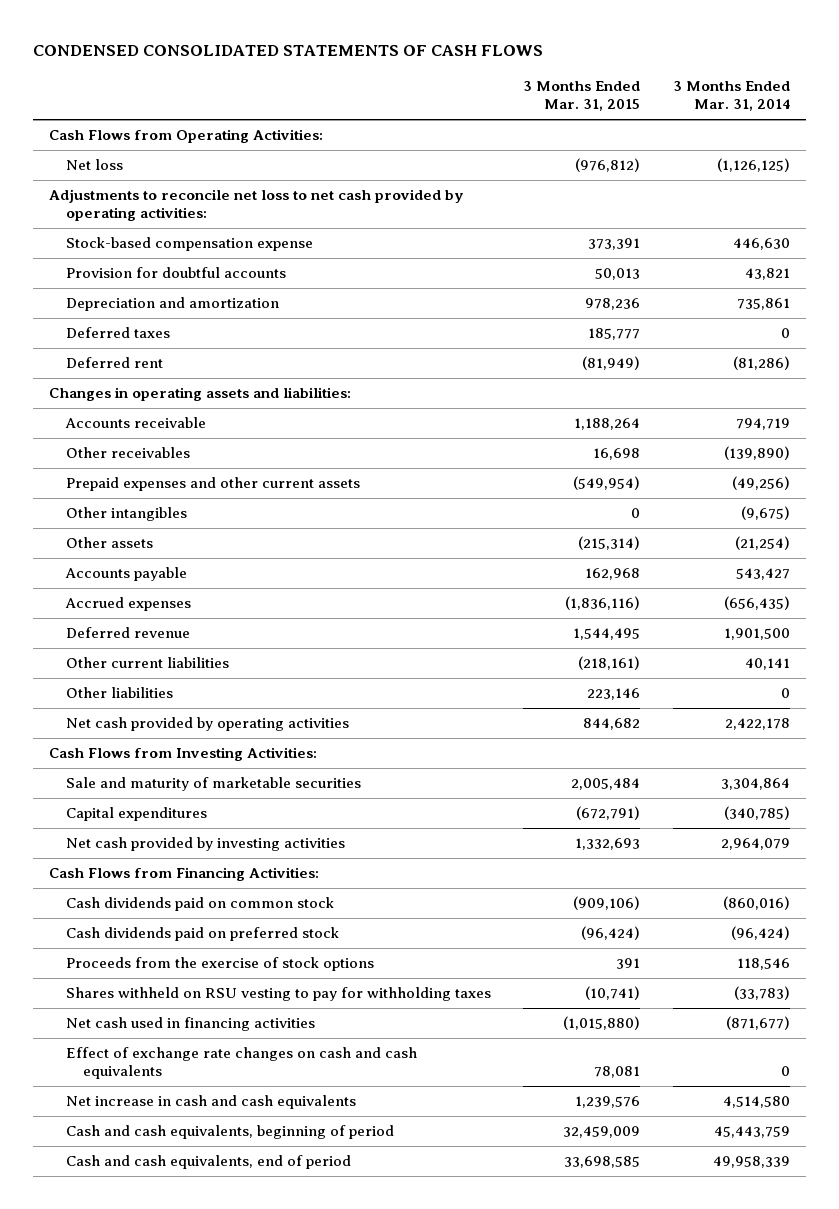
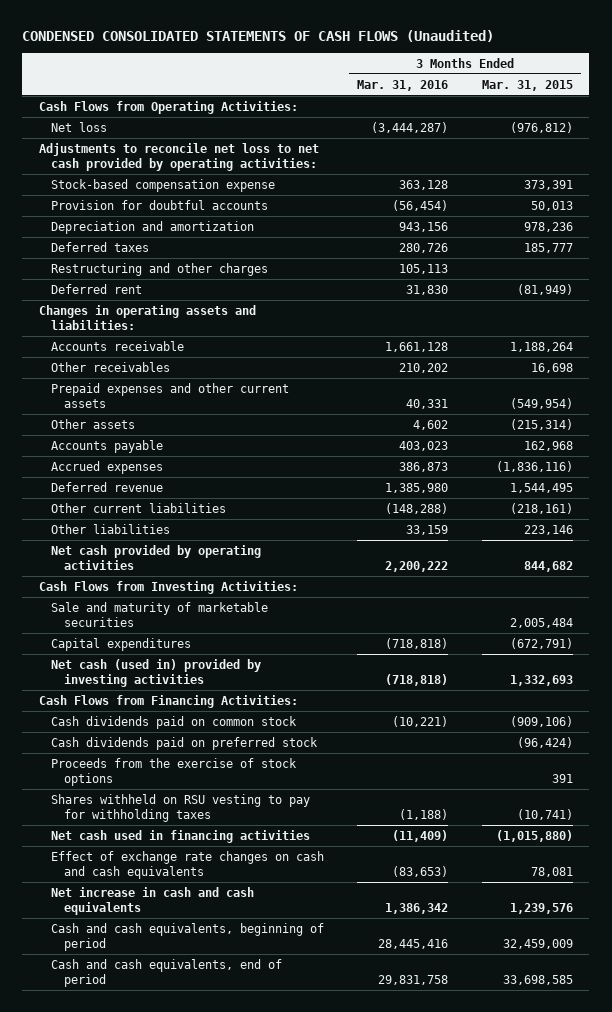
- CONDENSED CONSOLIDATED STATEMENTS OF CASH FLOWS
+ CONDENSED CONSOLIDATED STATEMENTS OF CASH FLOWS (Unaudited)
- | 3 Months Ended Mar. 31, 2015 | 3 Months Ended Mar. 31, 2014
+ | 3 Months Ended Mar. 31, 2016 | 3 Months Ended Mar. 31, 2015
+ Restructuring and other charges | 105,113 |
- Other intangibles | 0 | (9,675)
- Net cash provided by investing activities | 1,332,693 | 2,964,079
+ Net cash (used in) provided by investing activities | (718,818) | 1,332,693

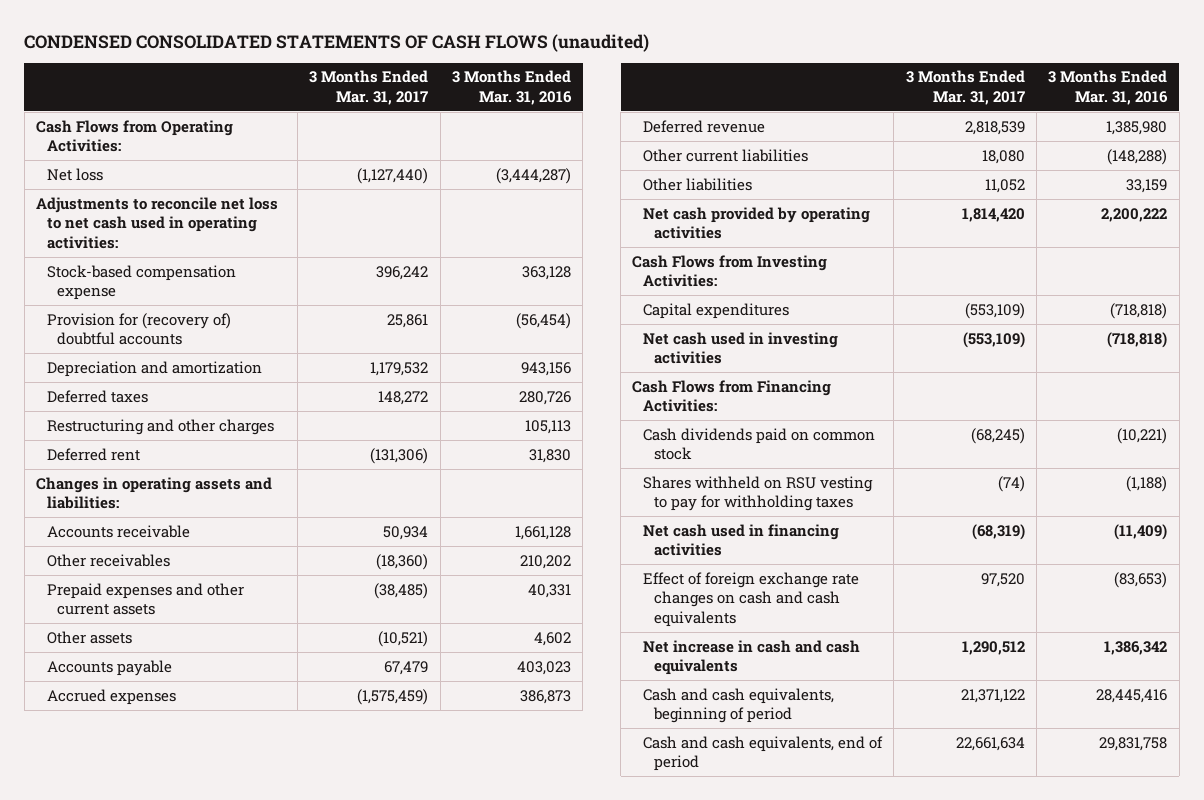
- CONDENSED CONSOLIDATED STATEMENTS OF CASH FLOWS (Unaudited)
+ CONDENSED CONSOLIDATED STATEMENTS OF CASH FLOWS (unaudited)
- | 3 Months Ended Mar. 31, 2016 | 3 Months Ended Mar. 31, 2015
+ | 3 Months Ended Mar. 31, 2017 | 3 Months Ended Mar. 31, 2016
- Adjustments to reconcile net loss to net cash provided by operating activities:
+ Adjustments to reconcile net loss to net cash used in operating activities:
- Provision for doubtful accounts | (56,454) | 50,013
+ Provision for (recovery of) doubtful accounts | 25,861 | (56,454)
- Sale and maturity of marketable securities | | 2,005,484
- Net cash (used in) provided by investing activities | (718,818) | 1,332,693
+ Net cash used in investing activities | (553,109) | (718,818)
- Cash dividends paid on preferred stock | | (96,424)
- Proceeds from the exercise of stock options | | 391
- Effect of exchange rate changes on cash and cash equivalents | (83,653) | 78,081
+ Effect of foreign exchange rate changes on cash and cash equivalents | 97,520 | (83,653)

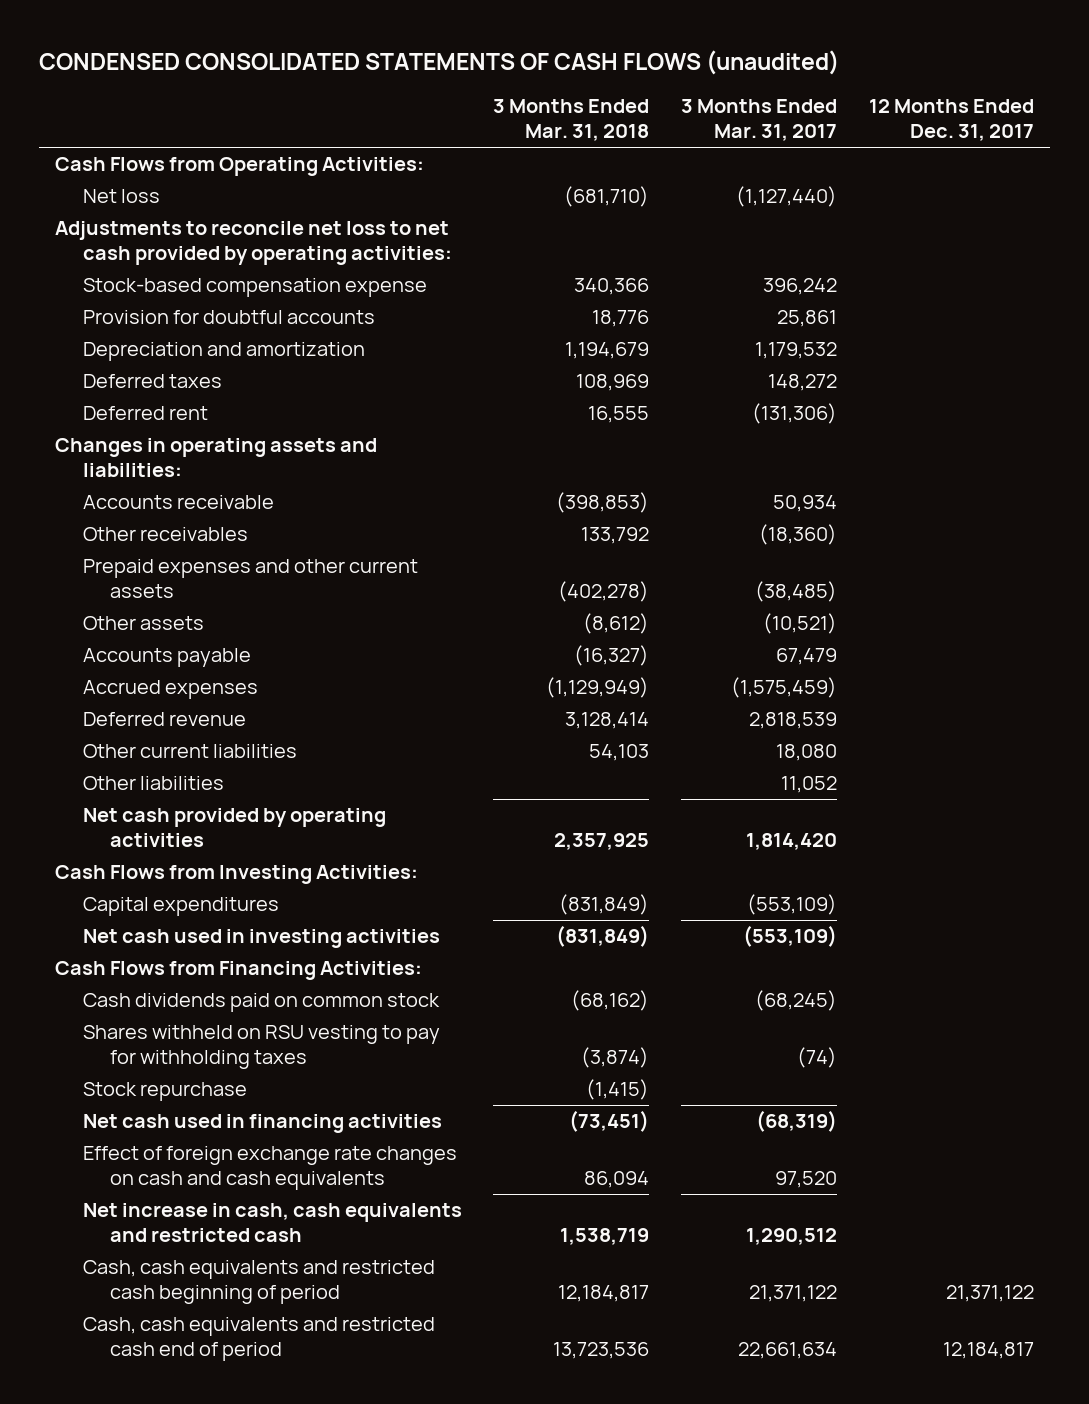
- | 3 Months Ended Mar. 31, 2017 | 3 Months Ended Mar. 31, 2016
+ | 3 Months Ended Mar. 31, 2018 | 3 Months Ended Mar. 31, 2017 | 12 Months Ended Dec. 31, 2017
- Adjustments to reconcile net loss to net cash used in operating activities:
+ Adjustments to reconcile net loss to net cash provided by operating activities:
- Provision for (recovery of) doubtful accounts | 25,861 | (56,454)
+ Provision for doubtful accounts | 18,776 | 25,861 |
- Restructuring and other charges | | 105,113
+ Stock repurchase | (1,415) | |
- Net increase in cash and cash equivalents | 1,290,512 | 1,386,342
- Cash and cash equivalents, beginning of period | 21,371,122 | 28,445,416
- Cash and cash equivalents, end of period | 22,661,634 | 29,831,758
+ Net increase in cash, cash equivalents and restricted cash | 1,538,719 | 1,290,512 |
+ Cash, cash equivalents and restricted cash beginning of period | 12,184,817 | 21,371,122 | 21,371,122
+ Cash, cash equivalents and restricted cash end of period | 13,723,536 | 22,661,634 | 12,184,817

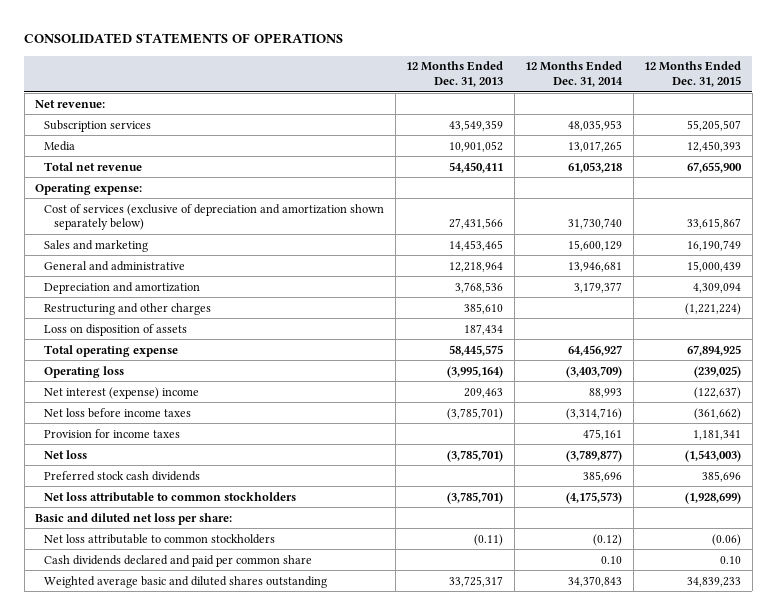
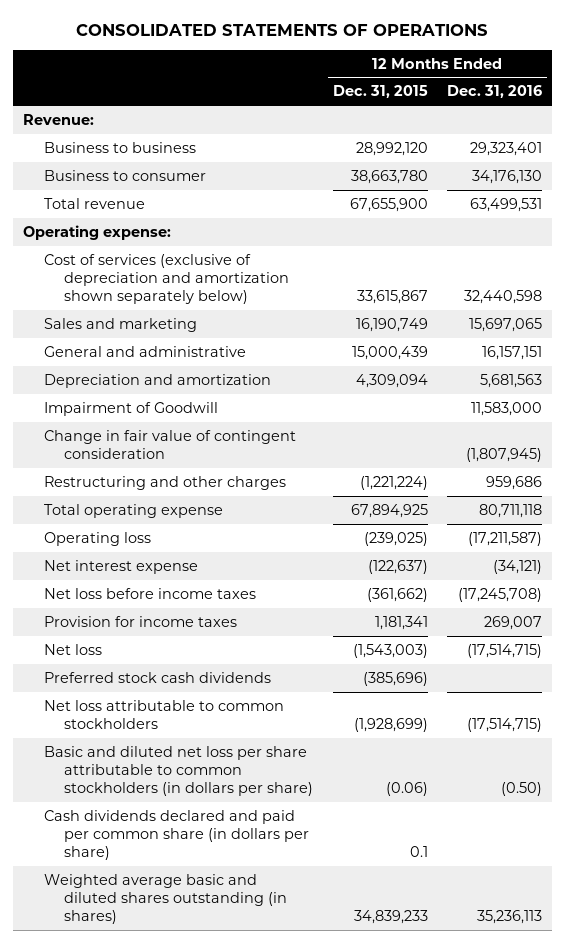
- | 12 Months Ended Dec. 31, 2013 | 12 Months Ended Dec. 31, 2014 | 12 Months Ended Dec. 31, 2015
+ | 12 Months Ended Dec. 31, 2015 | 12 Months Ended Dec. 31, 2016
- Net revenue:
- Subscription services | 43,549,359 | 48,035,953 | 55,205,507
- Media | 10,901,052 | 13,017,265 | 12,450,393
- Total net revenue | 54,450,411 | 61,053,218 | 67,655,900
+ Revenue:
+ Business to business | 28,992,120 | 29,323,401
+ Business to consumer | 38,663,780 | 34,176,130
+ Total revenue | 67,655,900 | 63,499,531
+ Impairment of Goodwill | | 11,583,000
+ Change in fair value of contingent consideration | | (1,807,945)
- Loss on disposition of assets | 187,434 | |
- Net interest (expense) income | 209,463 | 88,993 | (122,637)
+ Net interest expense | (122,637) | (34,121)
- Preferred stock cash dividends | | 385,696 | 385,696
+ Preferred stock cash dividends | (385,696) |
- Basic and diluted net loss per share:
- Net loss attributable to common stockholders | (0.11) | (0.12) | (0.06)
- Cash dividends declared and paid per common share | | 0.10 | 0.10
- Weighted average basic and diluted shares outstanding | 33,725,317 | 34,370,843 | 34,839,233
+ Basic and diluted net loss per share attributable to common stockholders (in dollars per share) | (0.06) | (0.50)
+ Cash dividends declared and paid per common share (in dollars per share) | 0.1 |
+ Weighted average basic and diluted shares outstanding (in shares) | 34,839,233 | 35,236,113

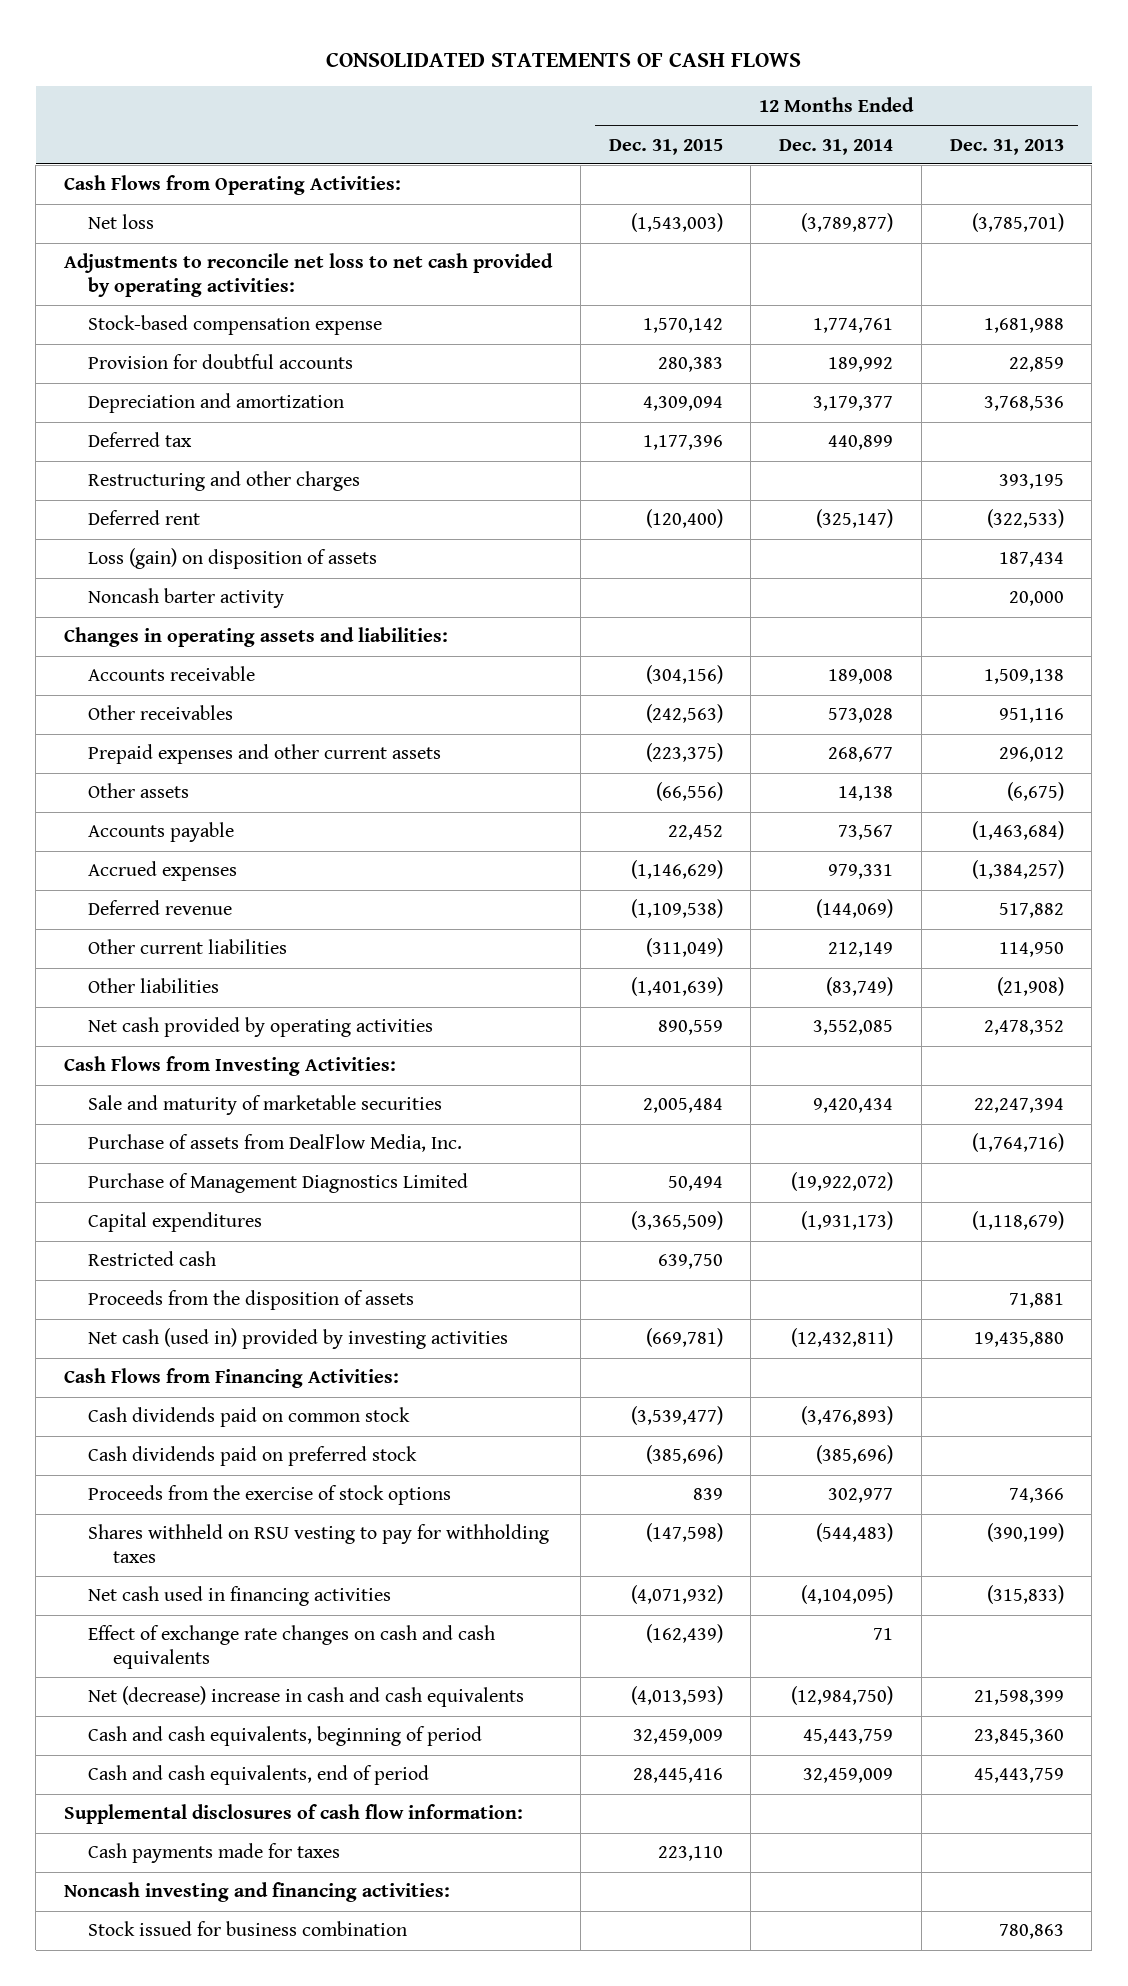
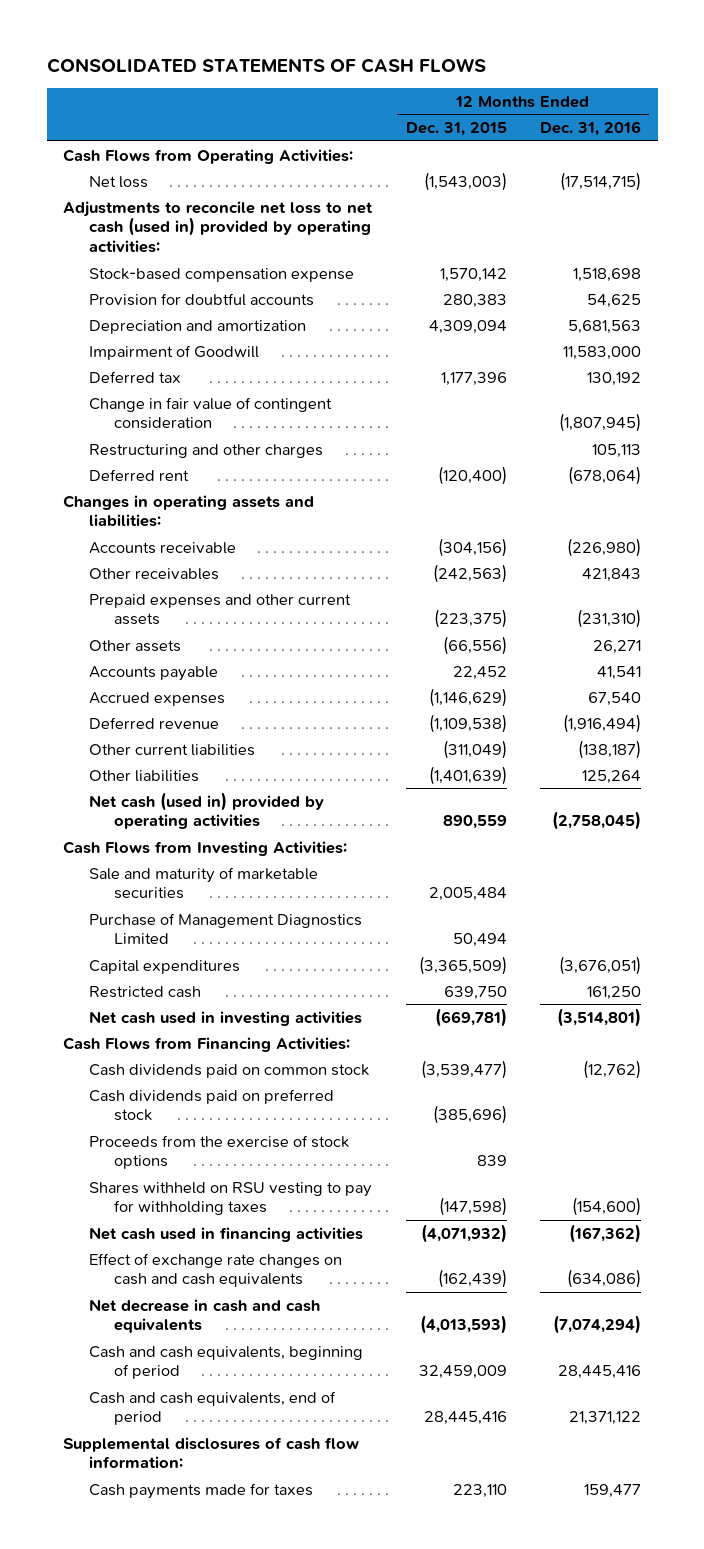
- | 12 Months Ended Dec. 31, 2015 | 12 Months Ended Dec. 31, 2014 | 12 Months Ended Dec. 31, 2013
+ | 12 Months Ended Dec. 31, 2015 | 12 Months Ended Dec. 31, 2016
- Adjustments to reconcile net loss to net cash provided by operating activities:
+ Adjustments to reconcile net loss to net cash (used in) provided by operating activities:
+ Impairment of Goodwill | | 11,583,000
+ Change in fair value of contingent consideration | | (1,807,945)
- Loss (gain) on disposition of assets | | | 187,434
- Noncash barter activity | | | 20,000
- Net cash provided by operating activities | 890,559 | 3,552,085 | 2,478,352
+ Net cash (used in) provided by operating activities | 890,559 | (2,758,045)
- Purchase of assets from DealFlow Media, Inc. | | | (1,764,716)
- Proceeds from the disposition of assets | | | 71,881
- Net cash (used in) provided by investing activities | (669,781) | (12,432,811) | 19,435,880
+ Net cash used in investing activities | (669,781) | (3,514,801)
- Net (decrease) increase in cash and cash equivalents | (4,013,593) | (12,984,750) | 21,598,399
+ Net decrease in cash and cash equivalents | (4,013,593) | (7,074,294)
- Noncash investing and financing activities:
- Stock issued for business combination | | | 780,863

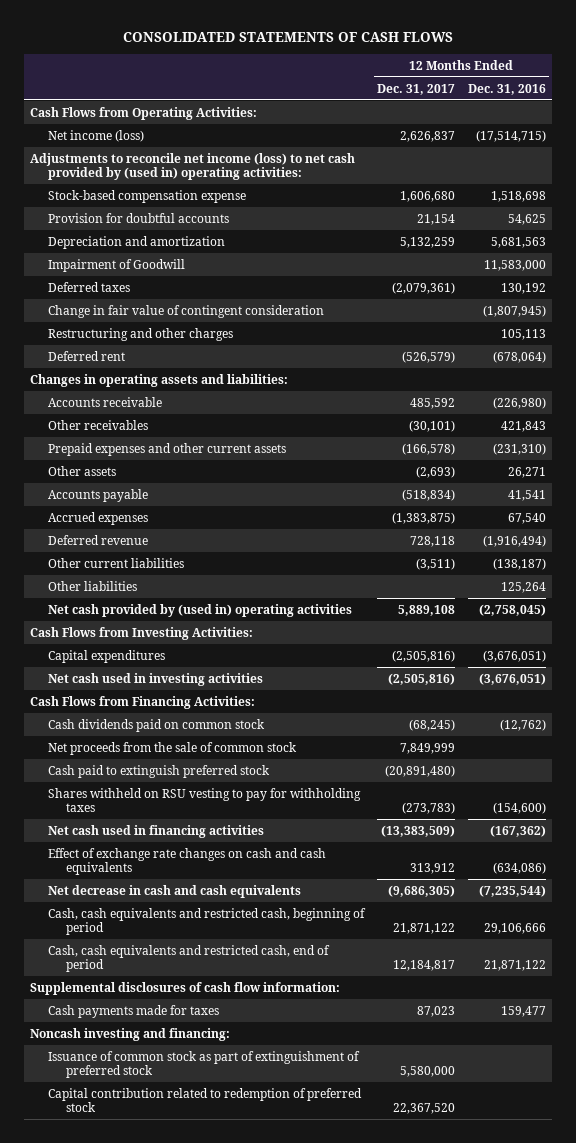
- | 12 Months Ended Dec. 31, 2015 | 12 Months Ended Dec. 31, 2016
+ | 12 Months Ended Dec. 31, 2017 | 12 Months Ended Dec. 31, 2016
- Net loss | (1,543,003) | (17,514,715)
- Adjustments to reconcile net loss to net cash (used in) provided by operating activities:
+ Net income (loss) | 2,626,837 | (17,514,715)
+ Adjustments to reconcile net income (loss) to net cash provided by (used in) operating activities:
- Deferred tax | 1,177,396 | 130,192
+ Deferred taxes | (2,079,361) | 130,192
- Net cash (used in) provided by operating activities | 890,559 | (2,758,045)
+ Net cash provided by (used in) operating activities | 5,889,108 | (2,758,045)
- Sale and maturity of marketable securities | 2,005,484 |
- Purchase of Management Diagnostics Limited | 50,494 |
- Restricted cash | 639,750 | 161,250
- Net cash used in investing activities | (669,781) | (3,514,801)
+ Net cash used in investing activities | (2,505,816) | (3,676,051)
- Cash dividends paid on preferred stock | (385,696) |
- Proceeds from the exercise of stock options | 839 |
+ Net proceeds from the sale of common stock | 7,849,999 |
+ Cash paid to extinguish preferred stock | (20,891,480) |
- Net decrease in cash and cash equivalents | (4,013,593) | (7,074,294)
- Cash and cash equivalents, beginning of period | 32,459,009 | 28,445,416
- Cash and cash equivalents, end of period | 28,445,416 | 21,371,122
+ Net decrease in cash and cash equivalents | (9,686,305) | (7,235,544)
+ Cash, cash equivalents and restricted cash, beginning of period | 21,871,122 | 29,106,666
+ Cash, cash equivalents and restricted cash, end of period | 12,184,817 | 21,871,122
+ Noncash investing and financing:
+ Issuance of common stock as part of extinguishment of preferred stock | 5,580,000 |
+ Capital contribution related to redemption of preferred stock | 22,367,520 |

